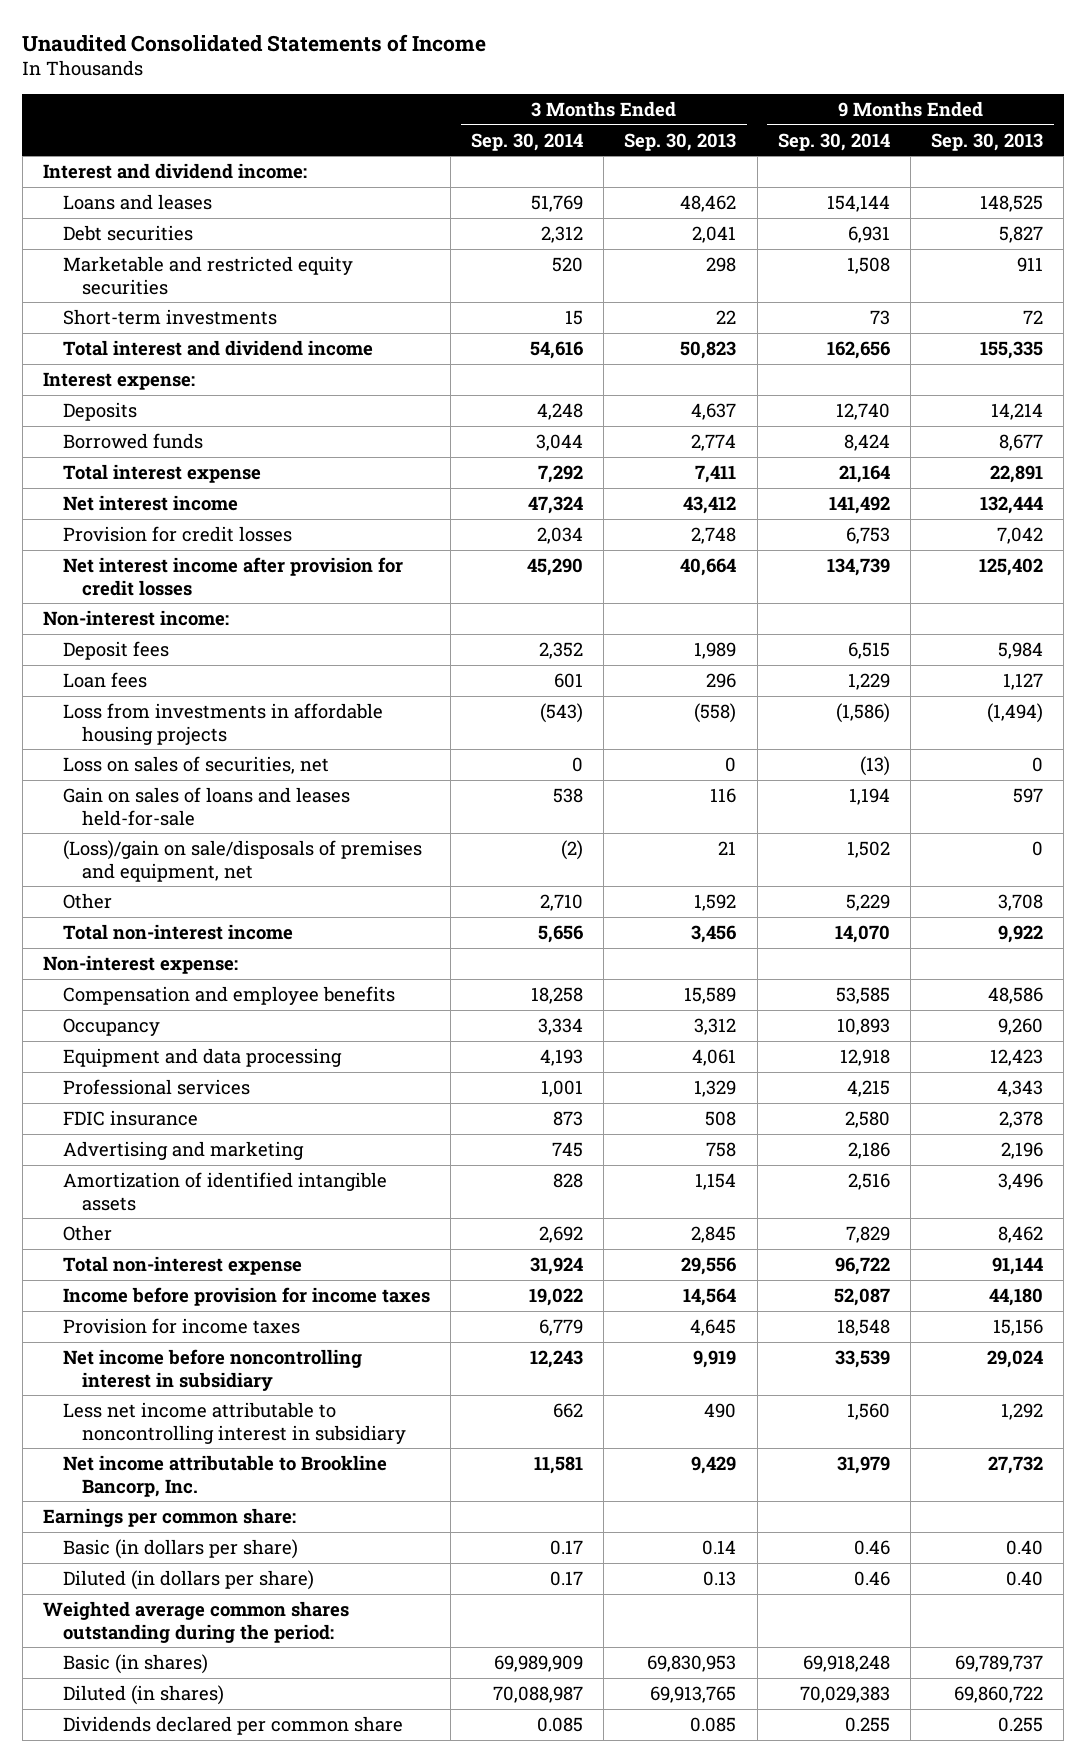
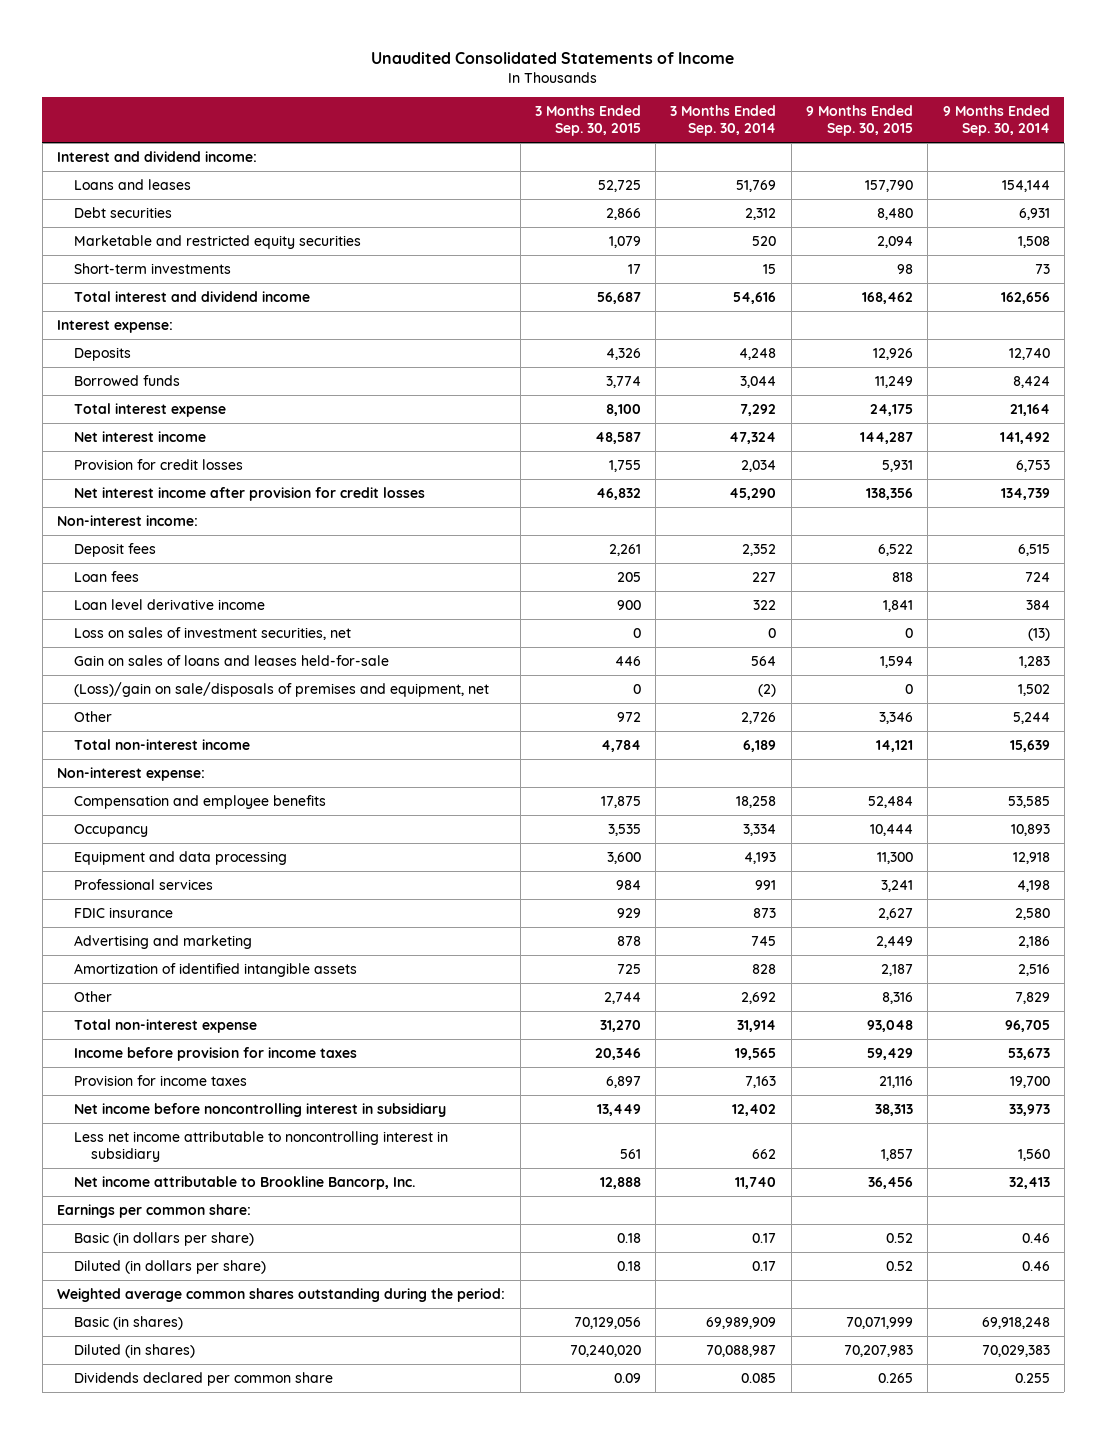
- | 3 Months Ended Sep. 30, 2014 | 3 Months Ended Sep. 30, 2013 | 9 Months Ended Sep. 30, 2014 | 9 Months Ended Sep. 30, 2013
+ | 3 Months Ended Sep. 30, 2015 | 3 Months Ended Sep. 30, 2014 | 9 Months Ended Sep. 30, 2015 | 9 Months Ended Sep. 30, 2014
- Loan fees | 601 | 296 | 1,229 | 1,127
- Loss from investments in affordable housing projects | (543) | (558) | (1,586) | (1,494)
- Loss on sales of securities, net | 0 | 0 | (13) | 0
- Gain on sales of loans and leases held-for-sale | 538 | 116 | 1,194 | 597
+ Loan fees | 205 | 227 | 818 | 724
+ Loan level derivative income | 900 | 322 | 1,841 | 384
+ Loss on sales of investment securities, net | 0 | 0 | 0 | (13)
+ Gain on sales of loans and leases held-for-sale | 446 | 564 | 1,594 | 1,283
- Other | 2,710 | 1,592 | 5,229 | 3,708
- Total non-interest income | 5,656 | 3,456 | 14,070 | 9,922
+ Other | 972 | 2,726 | 3,346 | 5,244
+ Total non-interest income | 4,784 | 6,189 | 14,121 | 15,639
- Professional services | 1,001 | 1,329 | 4,215 | 4,343
+ Professional services | 984 | 991 | 3,241 | 4,198
- Total non-interest expense | 31,924 | 29,556 | 96,722 | 91,144
- Income before provision for income taxes | 19,022 | 14,564 | 52,087 | 44,180
- Provision for income taxes | 6,779 | 4,645 | 18,548 | 15,156
- Net income before noncontrolling interest in subsidiary | 12,243 | 9,919 | 33,539 | 29,024
+ Total non-interest expense | 31,270 | 31,914 | 93,048 | 96,705
+ Income before provision for income taxes | 20,346 | 19,565 | 59,429 | 53,673
+ Provision for income taxes | 6,897 | 7,163 | 21,116 | 19,700
+ Net income before noncontrolling interest in subsidiary | 13,449 | 12,402 | 38,313 | 33,973
- Net income attributable to Brookline Bancorp, Inc. | 11,581 | 9,429 | 31,979 | 27,732
+ Net income attributable to Brookline Bancorp, Inc. | 12,888 | 11,740 | 36,456 | 32,413

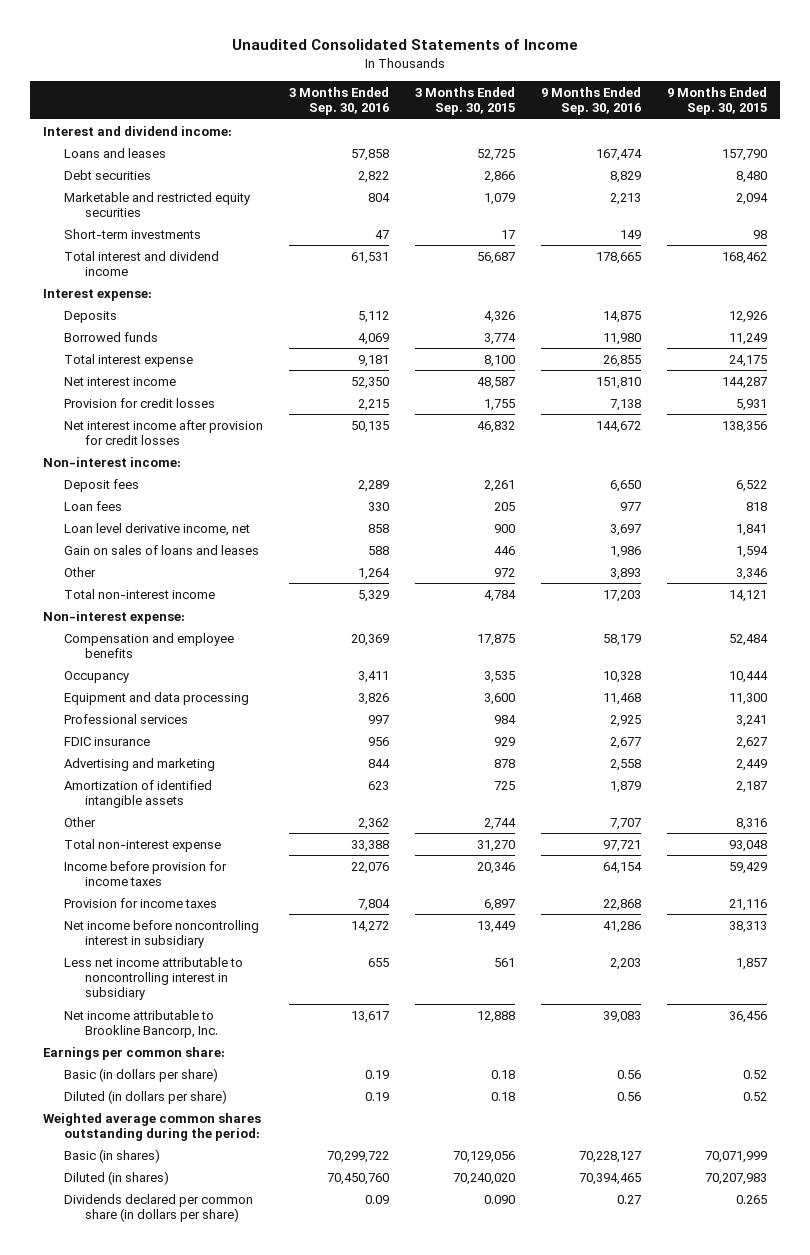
- | 3 Months Ended Sep. 30, 2015 | 3 Months Ended Sep. 30, 2014 | 9 Months Ended Sep. 30, 2015 | 9 Months Ended Sep. 30, 2014
+ | 3 Months Ended Sep. 30, 2016 | 3 Months Ended Sep. 30, 2015 | 9 Months Ended Sep. 30, 2016 | 9 Months Ended Sep. 30, 2015
- Loan level derivative income | 900 | 322 | 1,841 | 384
- Loss on sales of investment securities, net | 0 | 0 | 0 | (13)
- Gain on sales of loans and leases held-for-sale | 446 | 564 | 1,594 | 1,283
- (Loss)/gain on sale/disposals of premises and equipment, net | 0 | (2) | 0 | 1,502
+ Loan level derivative income, net | 858 | 900 | 3,697 | 1,841
+ Gain on sales of loans and leases | 588 | 446 | 1,986 | 1,594
- Dividends declared per common share | 0.09 | 0.085 | 0.265 | 0.255
+ Dividends declared per common share (in dollars per share) | 0.09 | 0.090 | 0.27 | 0.265

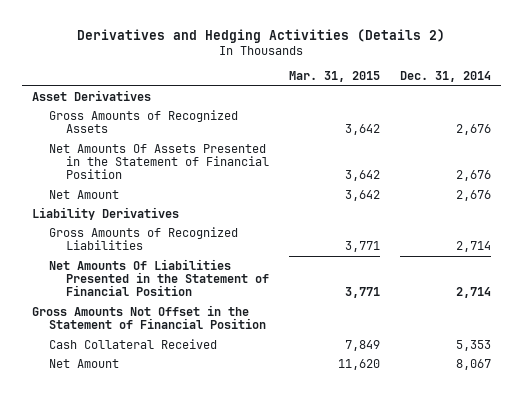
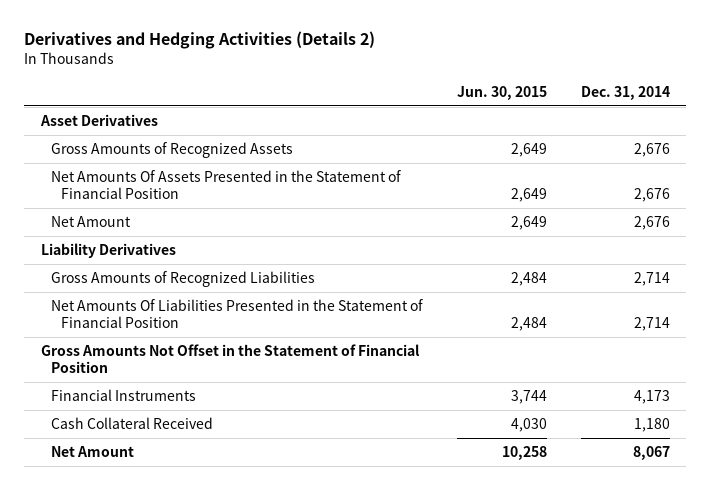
- | Mar. 31, 2015 | Dec. 31, 2014
+ | Jun. 30, 2015 | Dec. 31, 2014
- Cash Collateral Received | 7,849 | 5,353
+ Financial Instruments | 3,744 | 4,173
+ Cash Collateral Received | 4,030 | 1,180

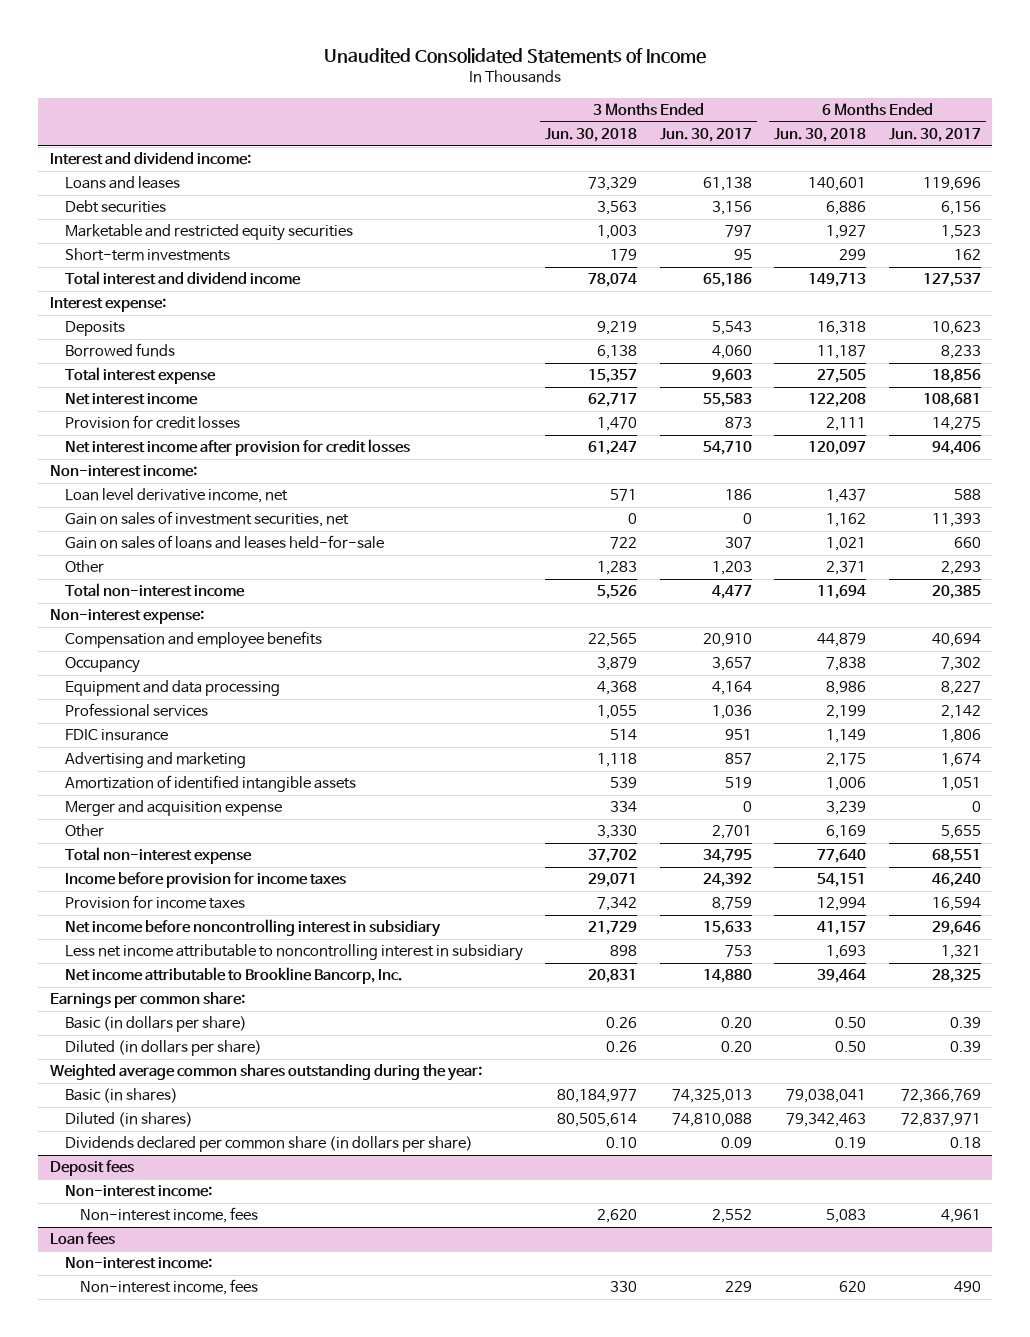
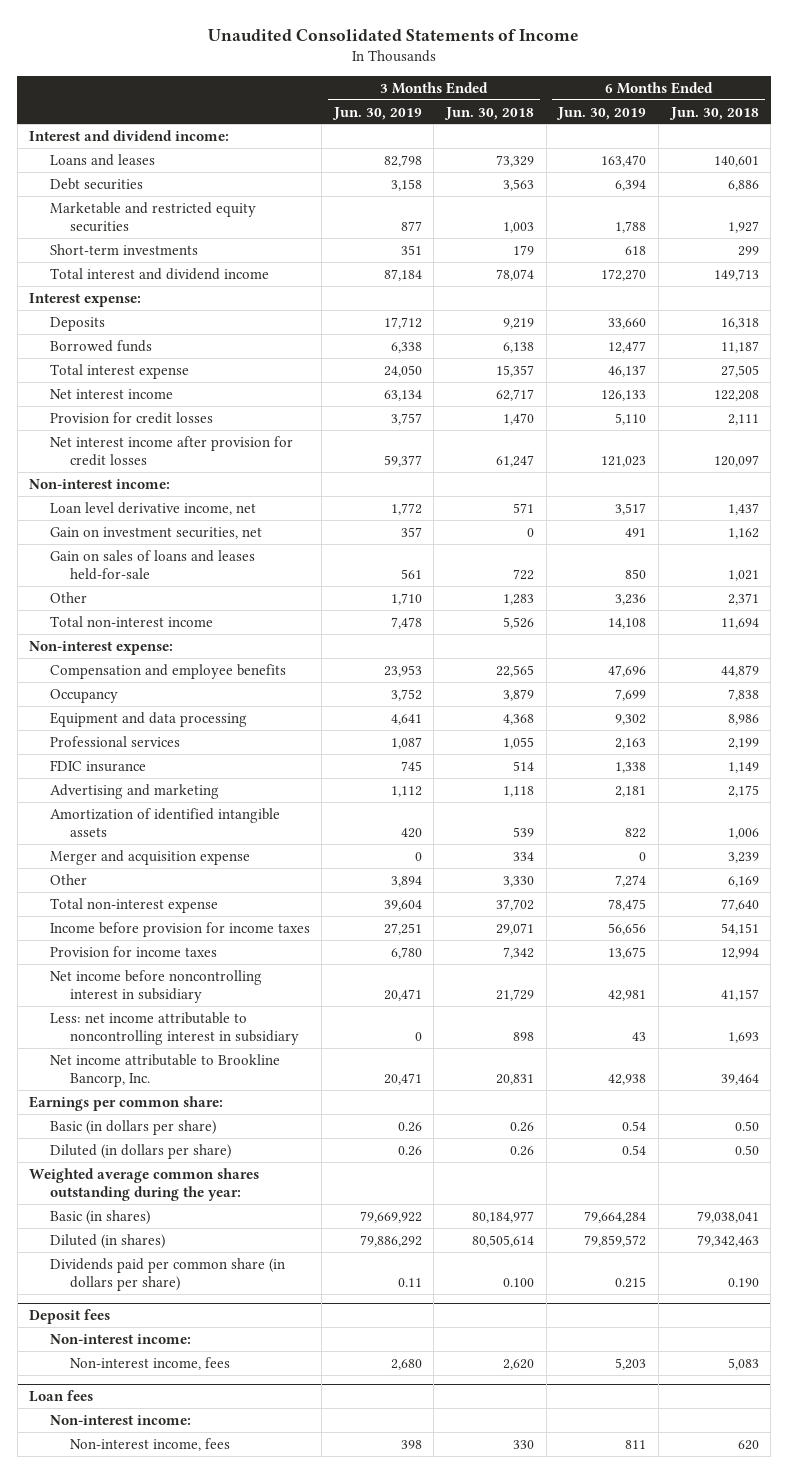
- | 3 Months Ended Jun. 30, 2018 | 3 Months Ended Jun. 30, 2017 | 6 Months Ended Jun. 30, 2018 | 6 Months Ended Jun. 30, 2017
+ | 3 Months Ended Jun. 30, 2019 | 3 Months Ended Jun. 30, 2018 | 6 Months Ended Jun. 30, 2019 | 6 Months Ended Jun. 30, 2018
- Gain on sales of investment securities, net | 0 | 0 | 1,162 | 11,393
+ Gain on investment securities, net | 357 | 0 | 491 | 1,162
- Less net income attributable to noncontrolling interest in subsidiary | 898 | 753 | 1,693 | 1,321
+ Less: net income attributable to noncontrolling interest in subsidiary | 0 | 898 | 43 | 1,693
- Dividends declared per common share (in dollars per share) | 0.10 | 0.09 | 0.19 | 0.18
+ Dividends paid per common share (in dollars per share) | 0.11 | 0.100 | 0.215 | 0.190

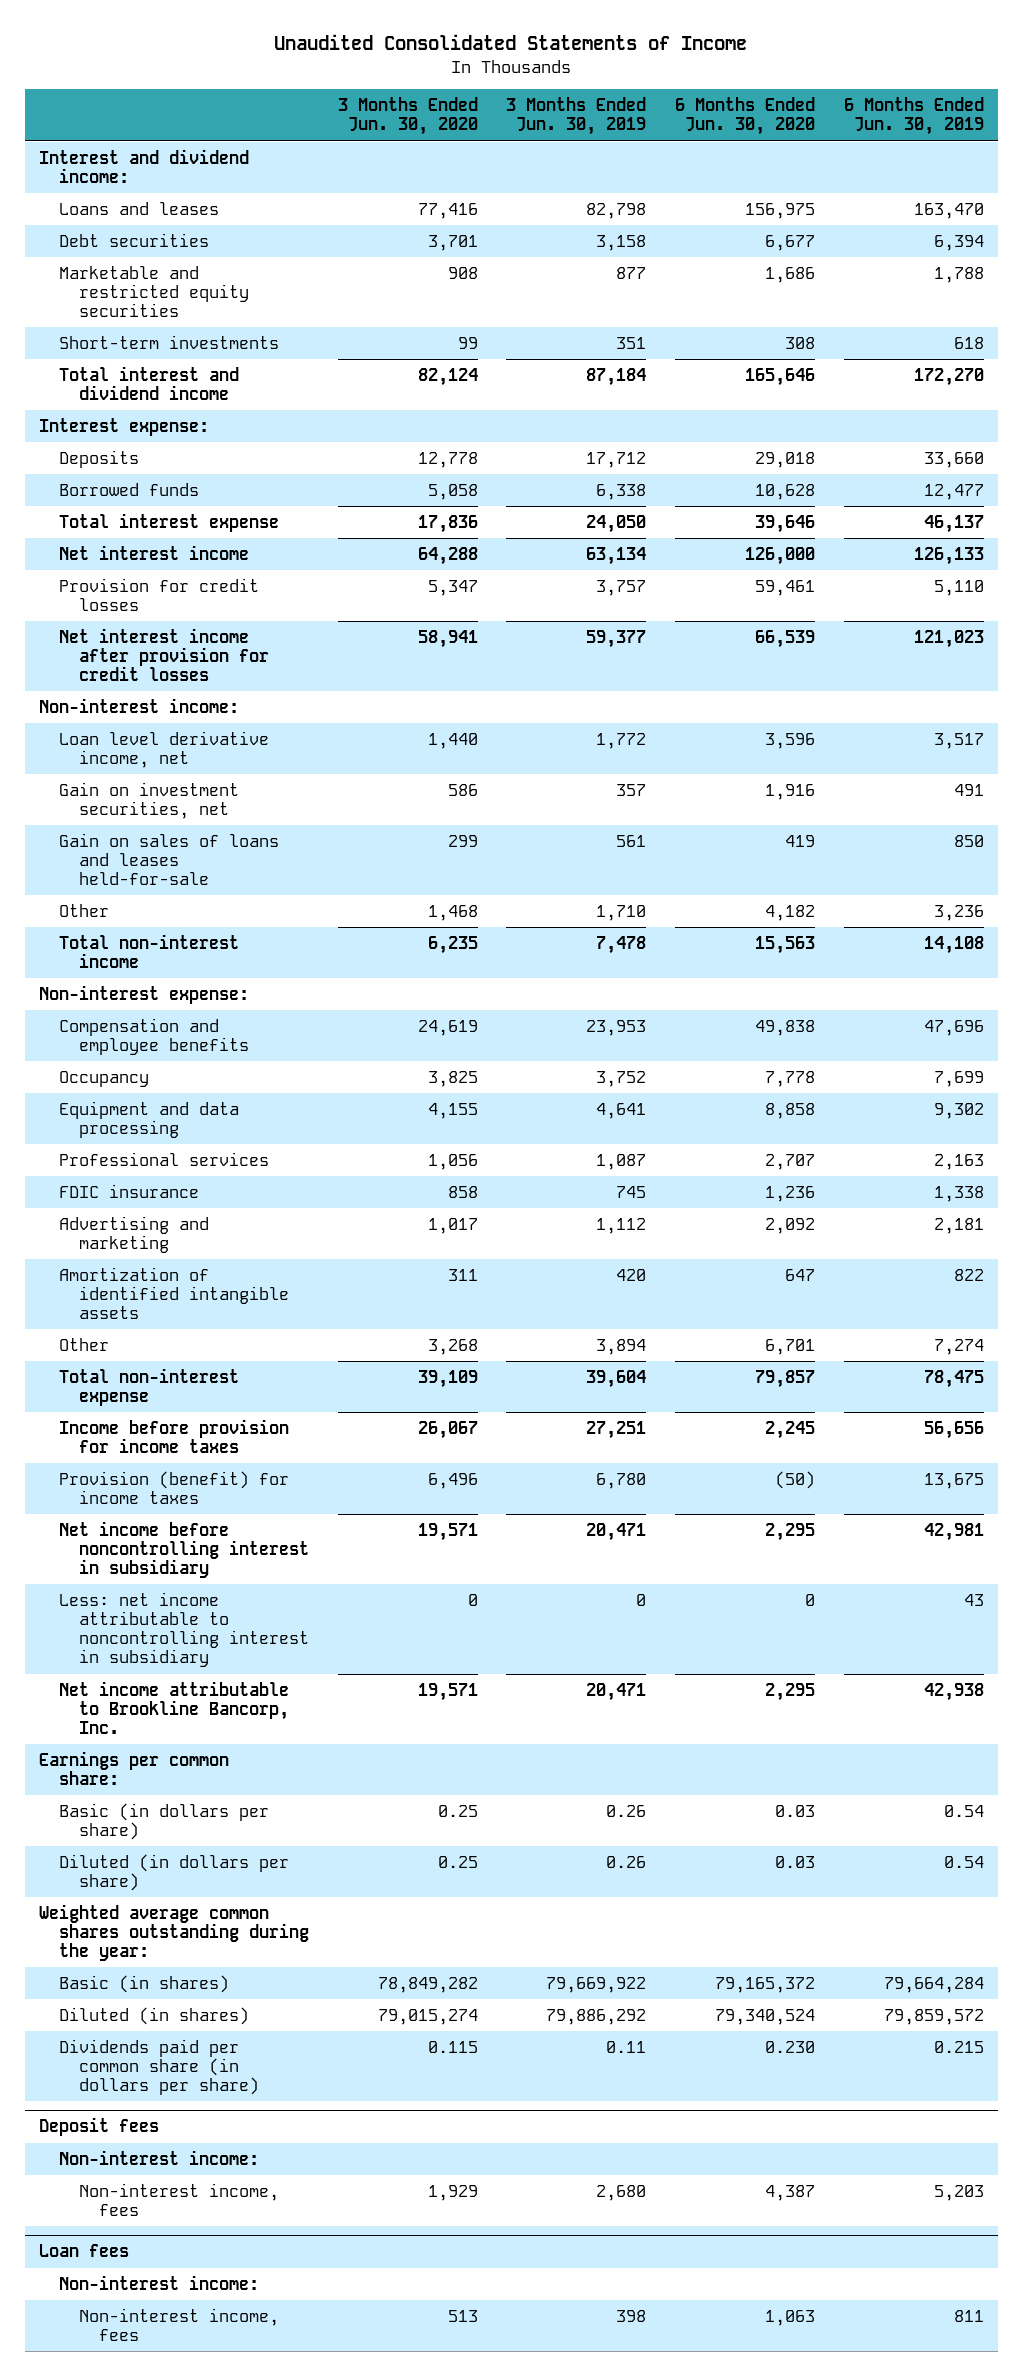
- | 3 Months Ended Jun. 30, 2019 | 3 Months Ended Jun. 30, 2018 | 6 Months Ended Jun. 30, 2019 | 6 Months Ended Jun. 30, 2018
+ | 3 Months Ended Jun. 30, 2020 | 3 Months Ended Jun. 30, 2019 | 6 Months Ended Jun. 30, 2020 | 6 Months Ended Jun. 30, 2019
- Merger and acquisition expense | 0 | 334 | 0 | 3,239
- Provision for income taxes | 6,780 | 7,342 | 13,675 | 12,994
+ Provision (benefit) for income taxes | 6,496 | 6,780 | (50) | 13,675

